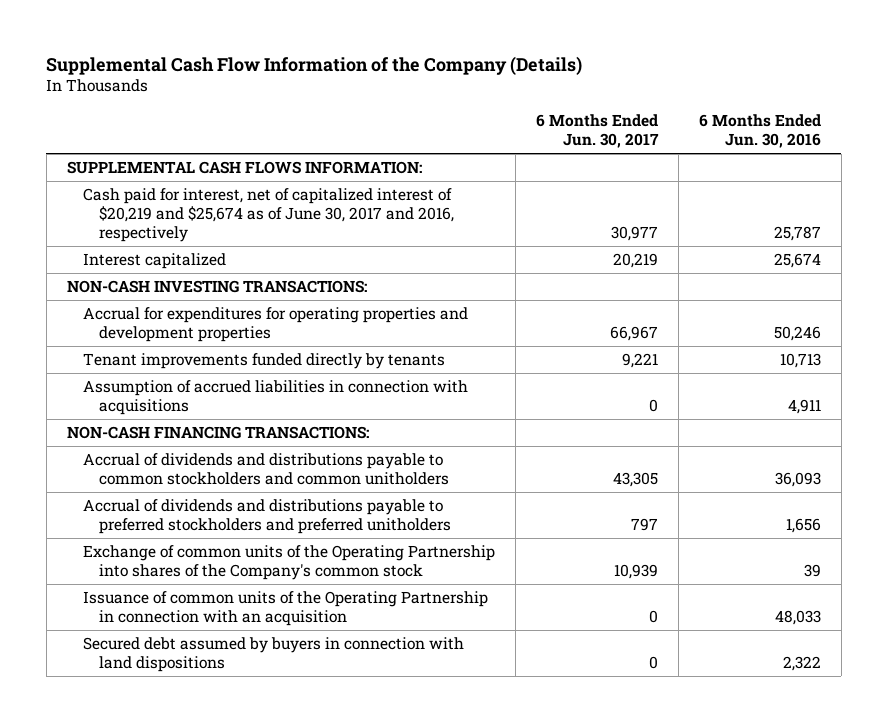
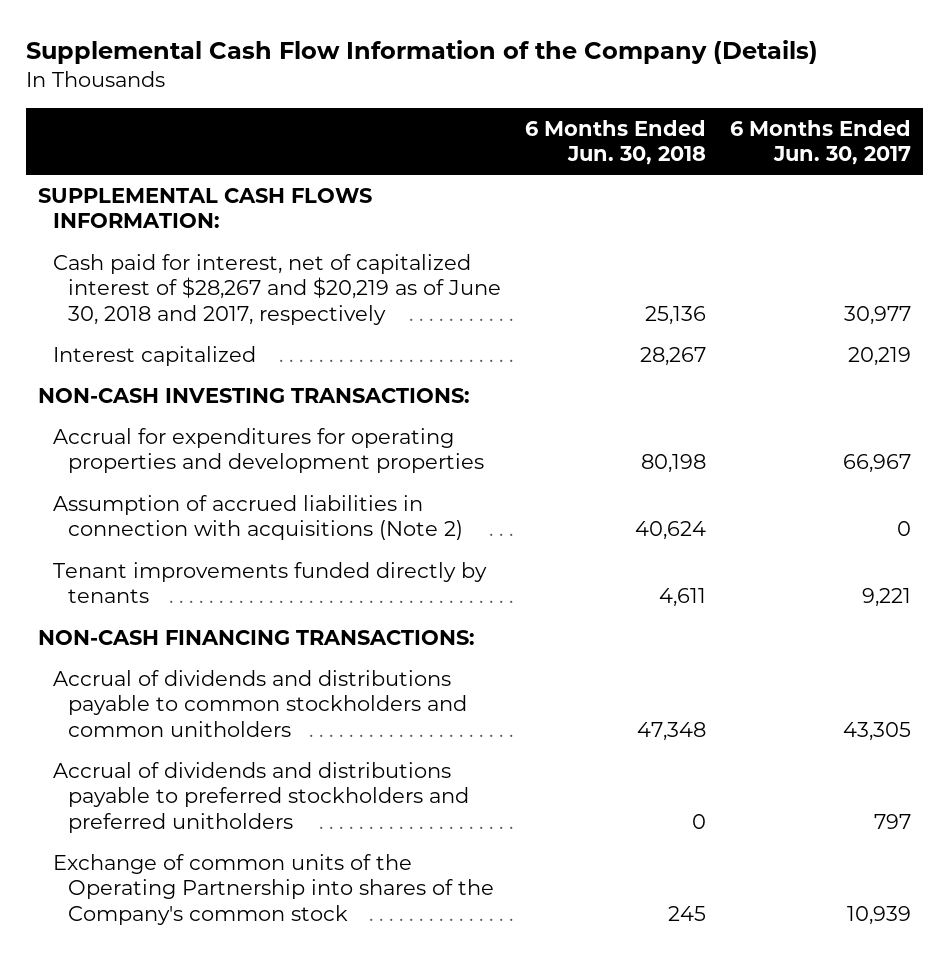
- | 6 Months Ended Jun. 30, 2017 | 6 Months Ended Jun. 30, 2016
+ | 6 Months Ended Jun. 30, 2018 | 6 Months Ended Jun. 30, 2017
- Cash paid for interest, net of capitalized interest of $20,219 and $25,674 as of June 30, 2017 and 2016, respectively | 30,977 | 25,787
+ Cash paid for interest, net of capitalized interest of $28,267 and $20,219 as of June 30, 2018 and 2017, respectively | 25,136 | 30,977
+ Assumption of accrued liabilities in connection with acquisitions (Note 2) | 40,624 | 0
- Assumption of accrued liabilities in connection with acquisitions | 0 | 4,911
- Issuance of common units of the Operating Partnership in connection with an acquisition | 0 | 48,033
- Secured debt assumed by buyers in connection with land dispositions | 0 | 2,322

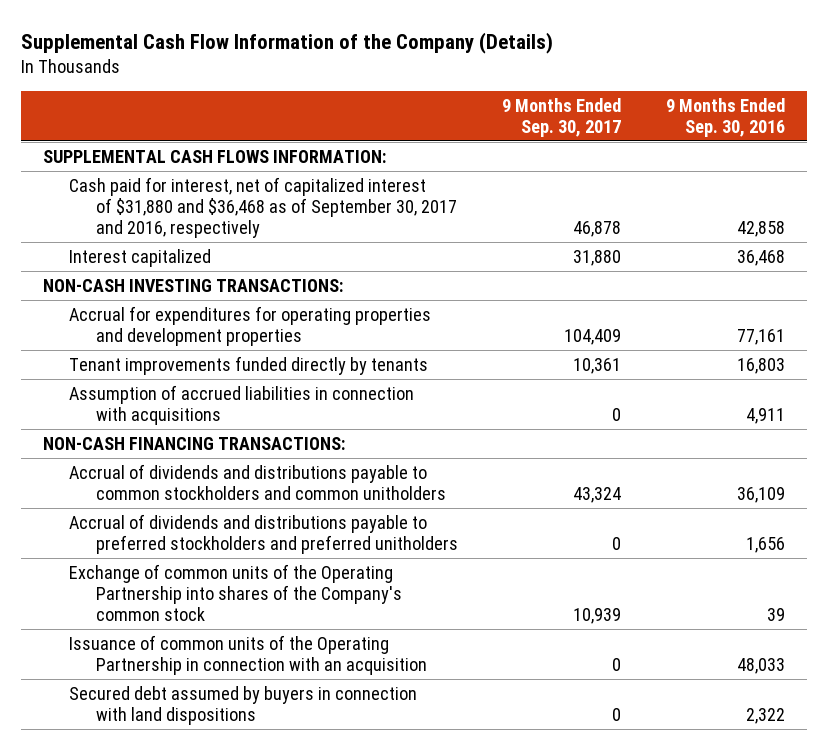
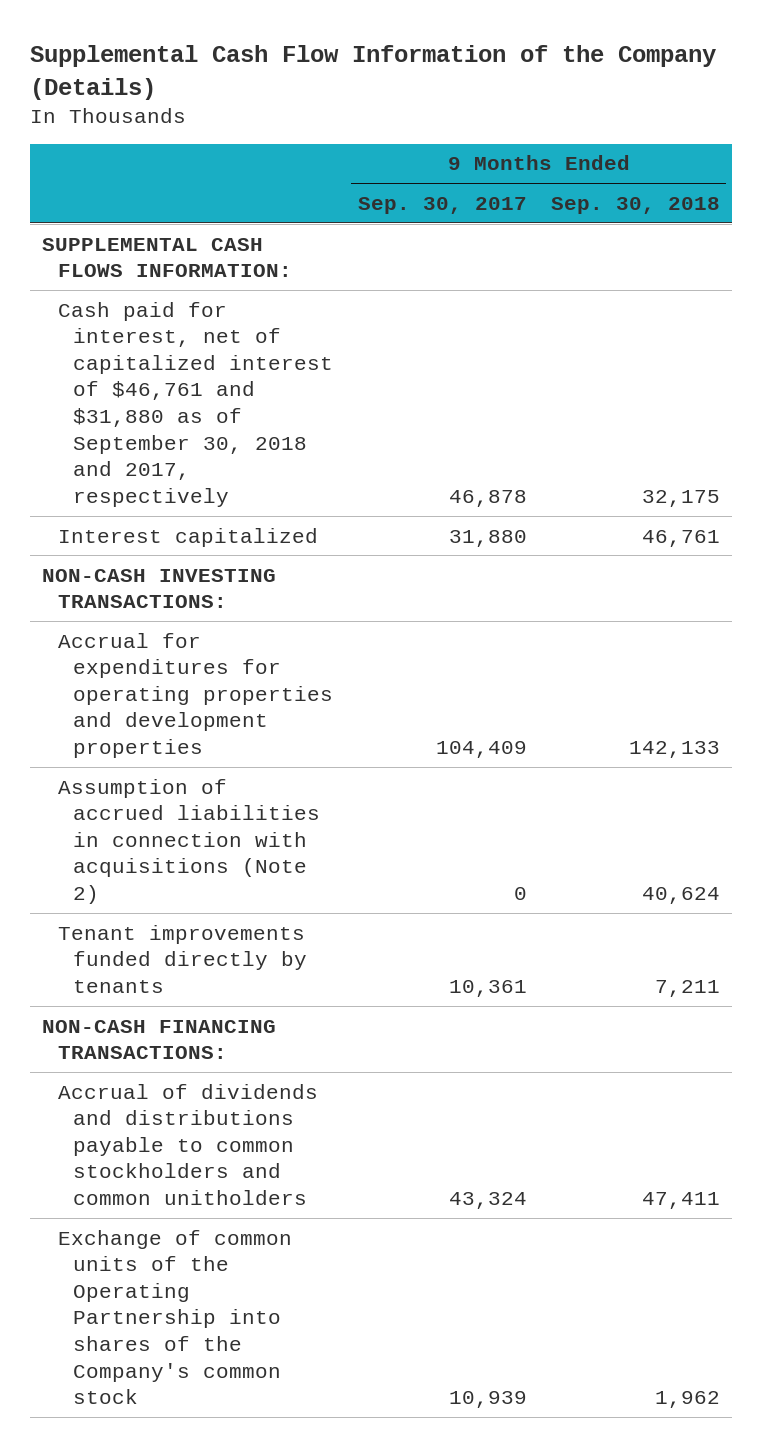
- | 9 Months Ended Sep. 30, 2017 | 9 Months Ended Sep. 30, 2016
+ | 9 Months Ended Sep. 30, 2017 | 9 Months Ended Sep. 30, 2018
- Cash paid for interest, net of capitalized interest of $31,880 and $36,468 as of September 30, 2017 and 2016, respectively | 46,878 | 42,858
+ Cash paid for interest, net of capitalized interest of $46,761 and $31,880 as of September 30, 2018 and 2017, respectively | 46,878 | 32,175
+ Assumption of accrued liabilities in connection with acquisitions (Note 2) | 0 | 40,624
- Assumption of accrued liabilities in connection with acquisitions | 0 | 4,911
- Accrual of dividends and distributions payable to preferred stockholders and preferred unitholders | 0 | 1,656
- Issuance of common units of the Operating Partnership in connection with an acquisition | 0 | 48,033
- Secured debt assumed by buyers in connection with land dispositions | 0 | 2,322

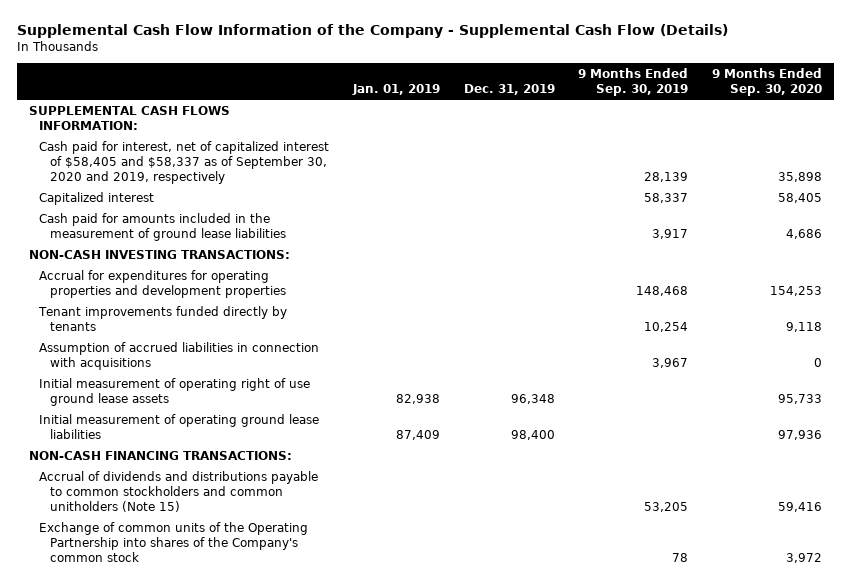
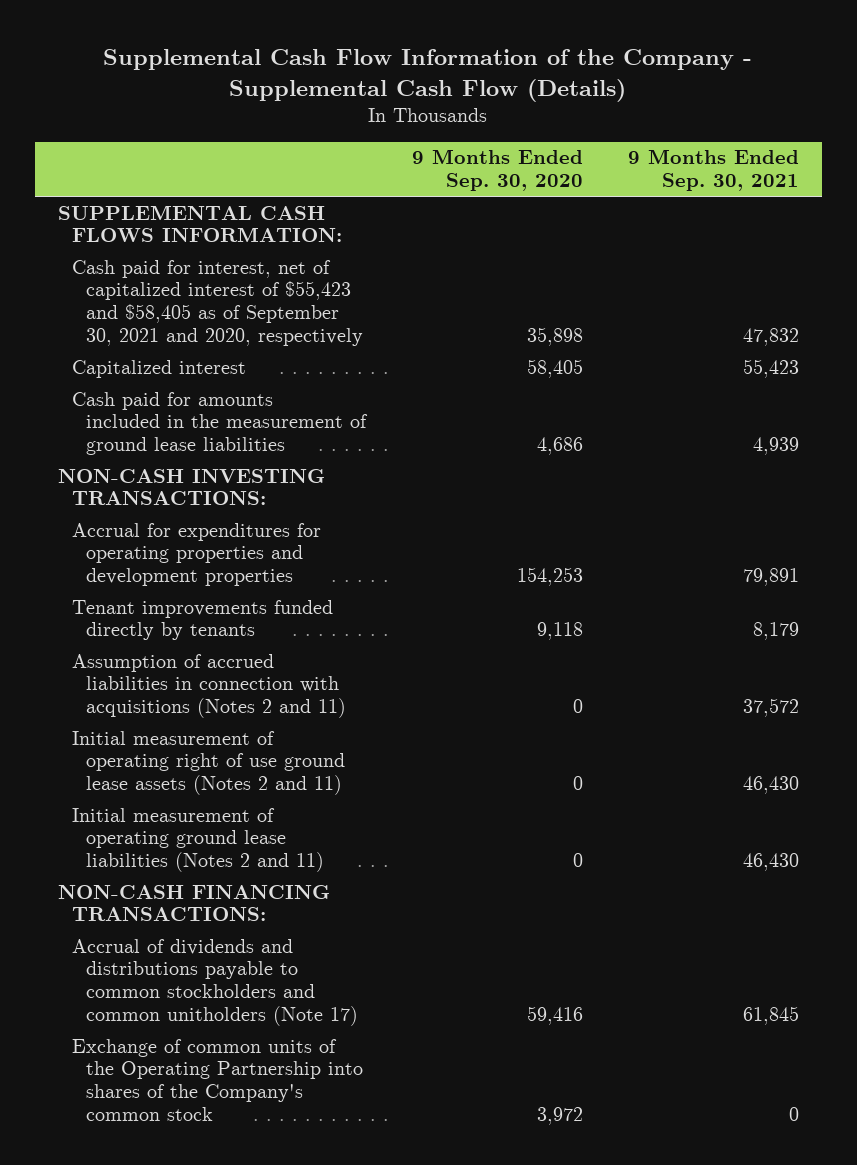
- | Jan. 01, 2019 | Dec. 31, 2019 | 9 Months Ended Sep. 30, 2019 | 9 Months Ended Sep. 30, 2020
+ | 9 Months Ended Sep. 30, 2020 | 9 Months Ended Sep. 30, 2021
- Cash paid for interest, net of capitalized interest of $58,405 and $58,337 as of September 30, 2020 and 2019, respectively | | | 28,139 | 35,898
+ Cash paid for interest, net of capitalized interest of $55,423 and $58,405 as of September 30, 2021 and 2020, respectively | 35,898 | 47,832
- Assumption of accrued liabilities in connection with acquisitions | | | 3,967 | 0
- Initial measurement of operating right of use ground lease assets | 82,938 | 96,348 | | 95,733
- Initial measurement of operating ground lease liabilities | 87,409 | 98,400 | | 97,936
+ Assumption of accrued liabilities in connection with acquisitions (Notes 2 and 11) | 0 | 37,572
+ Initial measurement of operating right of use ground lease assets (Notes 2 and 11) | 0 | 46,430
+ Initial measurement of operating ground lease liabilities (Notes 2 and 11) | 0 | 46,430
- Accrual of dividends and distributions payable to common stockholders and common unitholders (Note 15) | | | 53,205 | 59,416
+ Accrual of dividends and distributions payable to common stockholders and common unitholders (Note 17) | 59,416 | 61,845

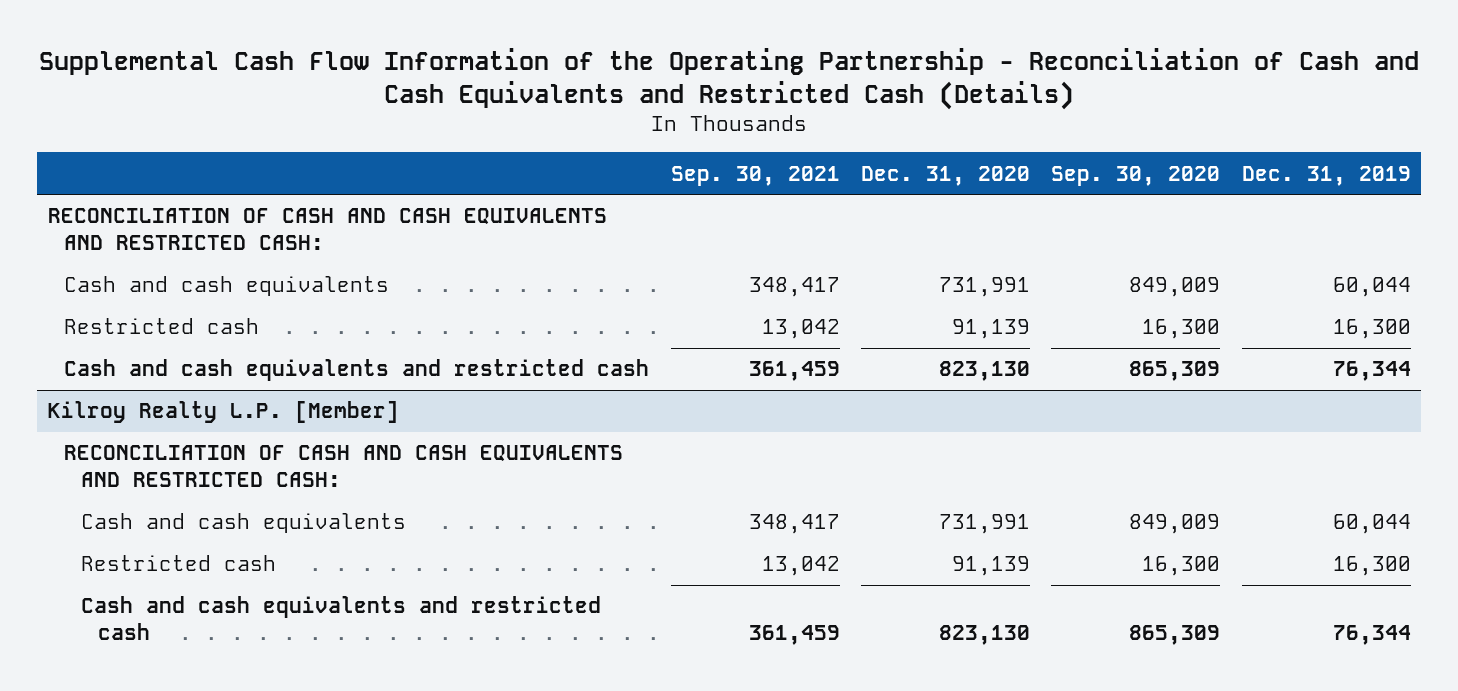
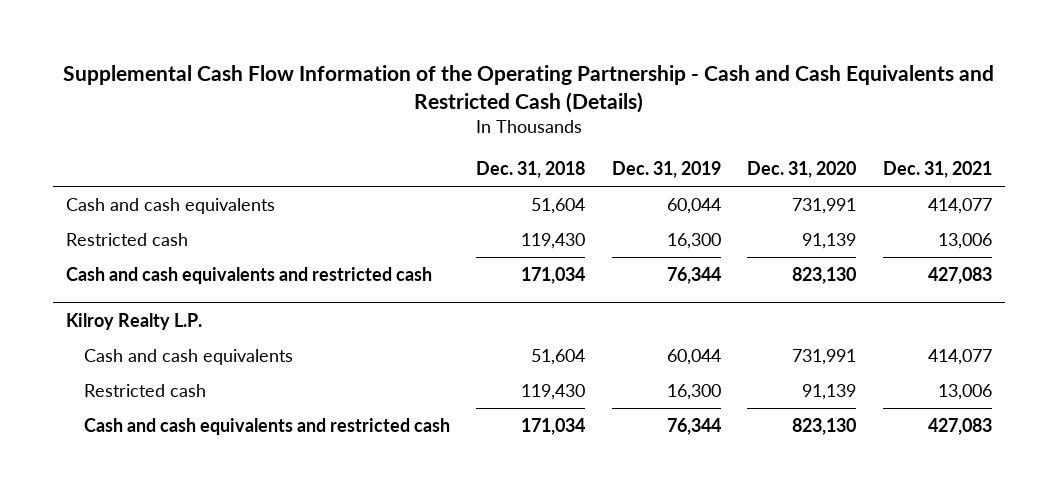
- Supplemental Cash Flow Information of the Operating Partnership - Reconciliation of Cash and Cash Equivalents and Restricted Cash (Details)
+ Supplemental Cash Flow Information of the Operating Partnership - Cash and Cash Equivalents and Restricted Cash (Details)
- | Sep. 30, 2021 | Dec. 31, 2020 | Sep. 30, 2020 | Dec. 31, 2019
+ | Dec. 31, 2018 | Dec. 31, 2019 | Dec. 31, 2020 | Dec. 31, 2021
- RECONCILIATION OF CASH AND CASH EQUIVALENTS AND RESTRICTED CASH:
- Kilroy Realty L.P. [Member]
- RECONCILIATION OF CASH AND CASH EQUIVALENTS AND RESTRICTED CASH:
+ Kilroy Realty L.P.

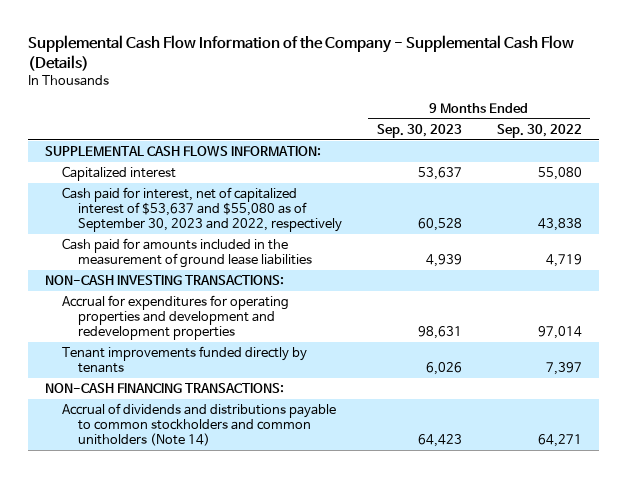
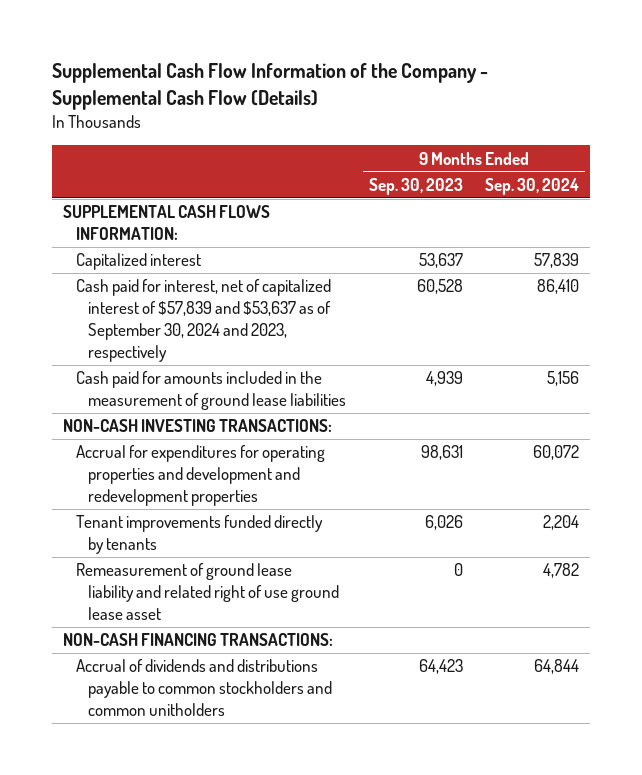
- | 9 Months Ended Sep. 30, 2023 | 9 Months Ended Sep. 30, 2022
+ | 9 Months Ended Sep. 30, 2023 | 9 Months Ended Sep. 30, 2024
- Cash paid for interest, net of capitalized interest of $53,637 and $55,080 as of September 30, 2023 and 2022, respectively | 60,528 | 43,838
+ Cash paid for interest, net of capitalized interest of $57,839 and $53,637 as of September 30, 2024 and 2023, respectively | 60,528 | 86,410
+ Remeasurement of ground lease liability and related right of use ground lease asset | 0 | 4,782
- Accrual of dividends and distributions payable to common stockholders and common unitholders (Note 14) | 64,423 | 64,271
+ Accrual of dividends and distributions payable to common stockholders and common unitholders | 64,423 | 64,844

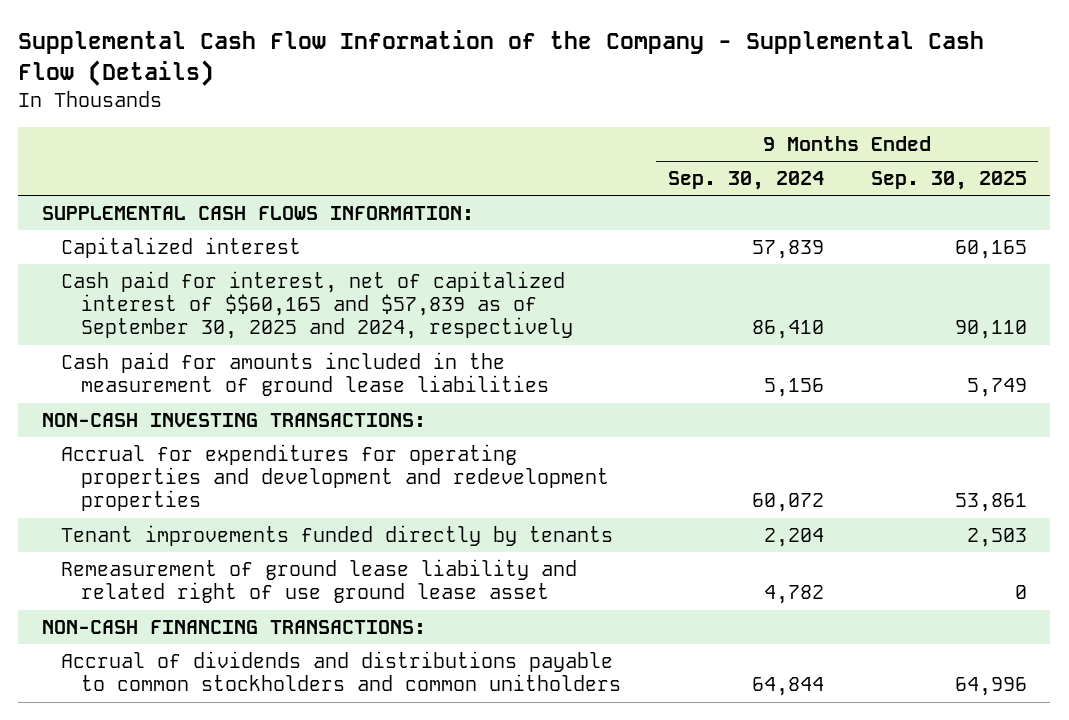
- | 9 Months Ended Sep. 30, 2023 | 9 Months Ended Sep. 30, 2024
+ | 9 Months Ended Sep. 30, 2024 | 9 Months Ended Sep. 30, 2025
- Cash paid for interest, net of capitalized interest of $57,839 and $53,637 as of September 30, 2024 and 2023, respectively | 60,528 | 86,410
+ Cash paid for interest, net of capitalized interest of $$60,165 and $57,839 as of September 30, 2025 and 2024, respectively | 86,410 | 90,110

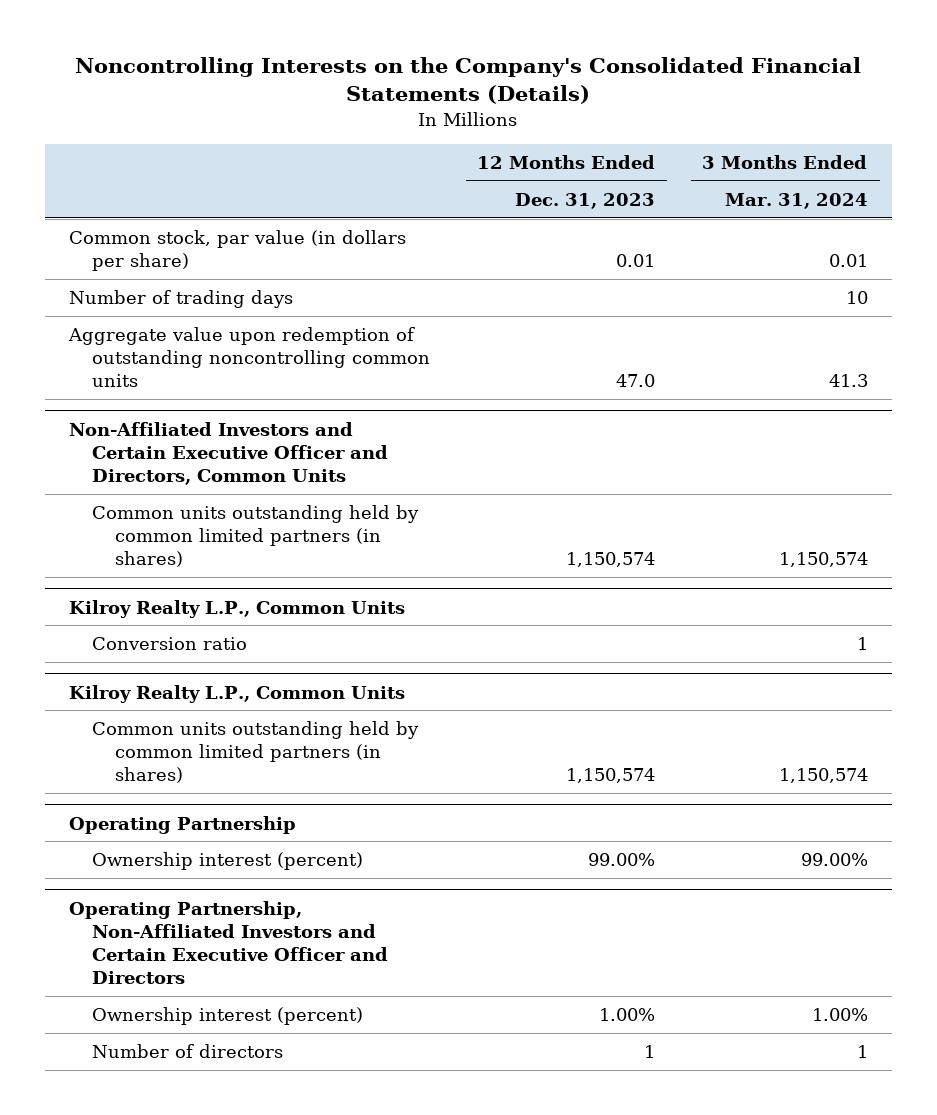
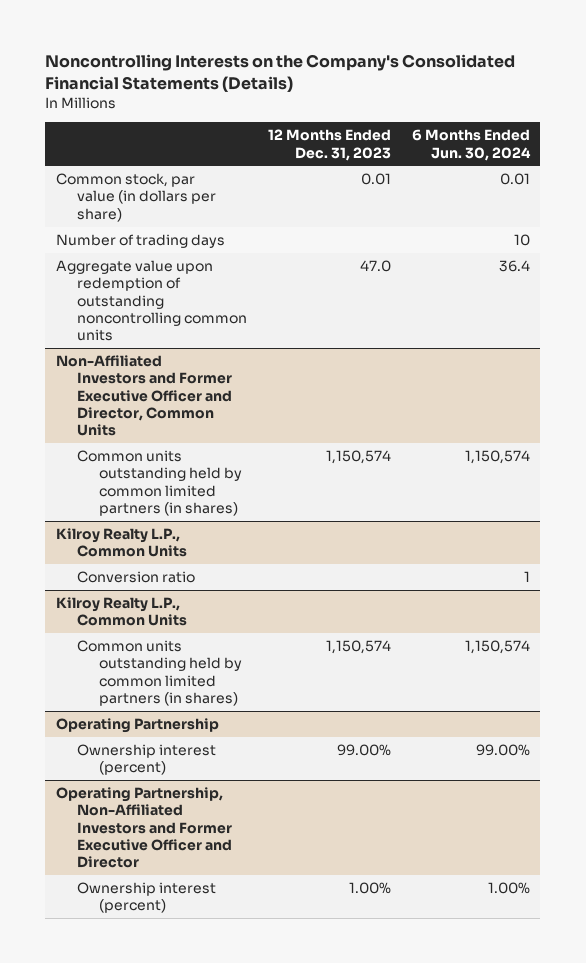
- | 12 Months Ended Dec. 31, 2023 | 3 Months Ended Mar. 31, 2024
+ | 12 Months Ended Dec. 31, 2023 | 6 Months Ended Jun. 30, 2024
- Non-Affiliated Investors and Certain Executive Officer and Directors, Common Units
+ Non-Affiliated Investors and Former Executive Officer and Director, Common Units
- Operating Partnership, Non-Affiliated Investors and Certain Executive Officer and Directors
+ Operating Partnership, Non-Affiliated Investors and Former Executive Officer and Director
- Number of directors | 1 | 1

